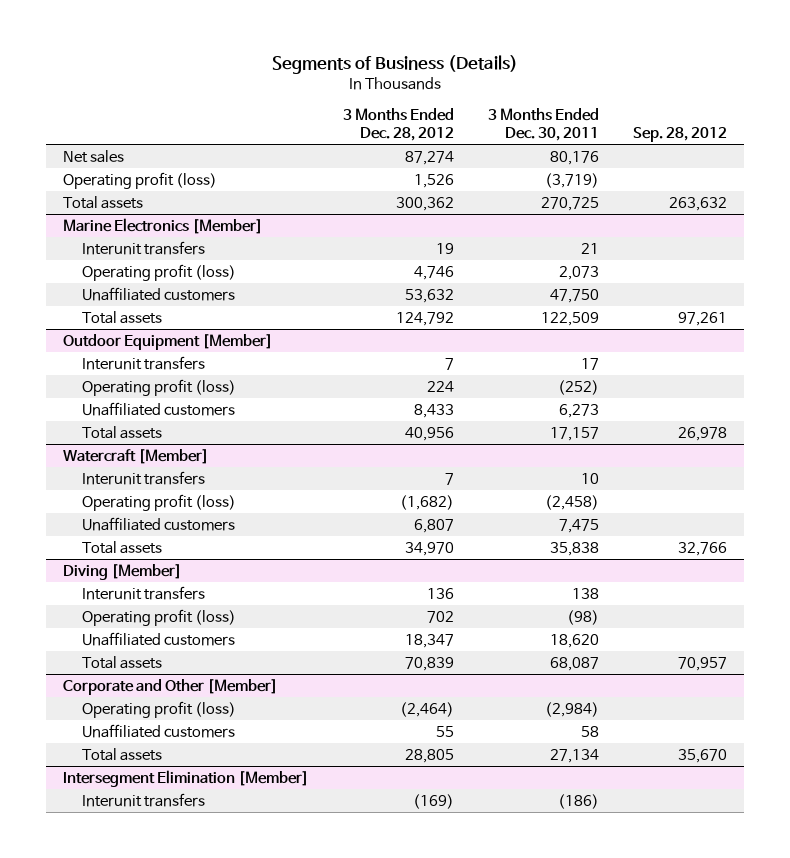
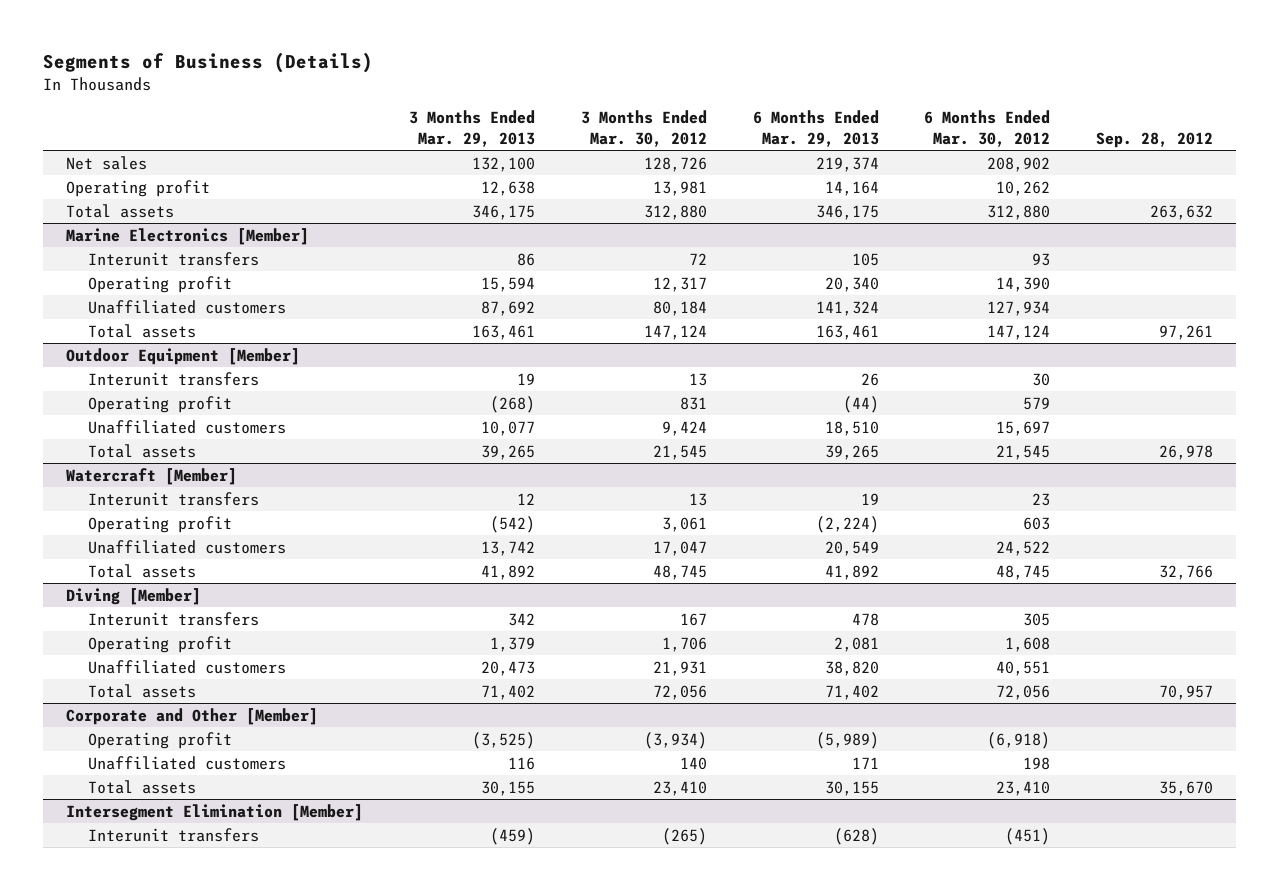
- | 3 Months Ended Dec. 28, 2012 | 3 Months Ended Dec. 30, 2011 | Sep. 28, 2012
+ | 3 Months Ended Mar. 29, 2013 | 3 Months Ended Mar. 30, 2012 | 6 Months Ended Mar. 29, 2013 | 6 Months Ended Mar. 30, 2012 | Sep. 28, 2012
- Operating profit (loss) | 1,526 | (3,719) |
+ Operating profit | 12,638 | 13,981 | 14,164 | 10,262 |
@ Marine Electronics [Member]
- Operating profit (loss) | 4,746 | 2,073 |
+ Operating profit | 15,594 | 12,317 | 20,340 | 14,390 |
@ Outdoor Equipment [Member]
- Operating profit (loss) | 224 | (252) |
+ Operating profit | (268) | 831 | (44) | 579 |
@ Watercraft [Member]
- Operating profit (loss) | (1,682) | (2,458) |
+ Operating profit | (542) | 3,061 | (2,224) | 603 |
@ Diving [Member]
- Operating profit (loss) | 702 | (98) |
+ Operating profit | 1,379 | 1,706 | 2,081 | 1,608 |
@ Corporate and Other [Member]
- Operating profit (loss) | (2,464) | (2,984) |
+ Operating profit | (3,525) | (3,934) | (5,989) | (6,918) |

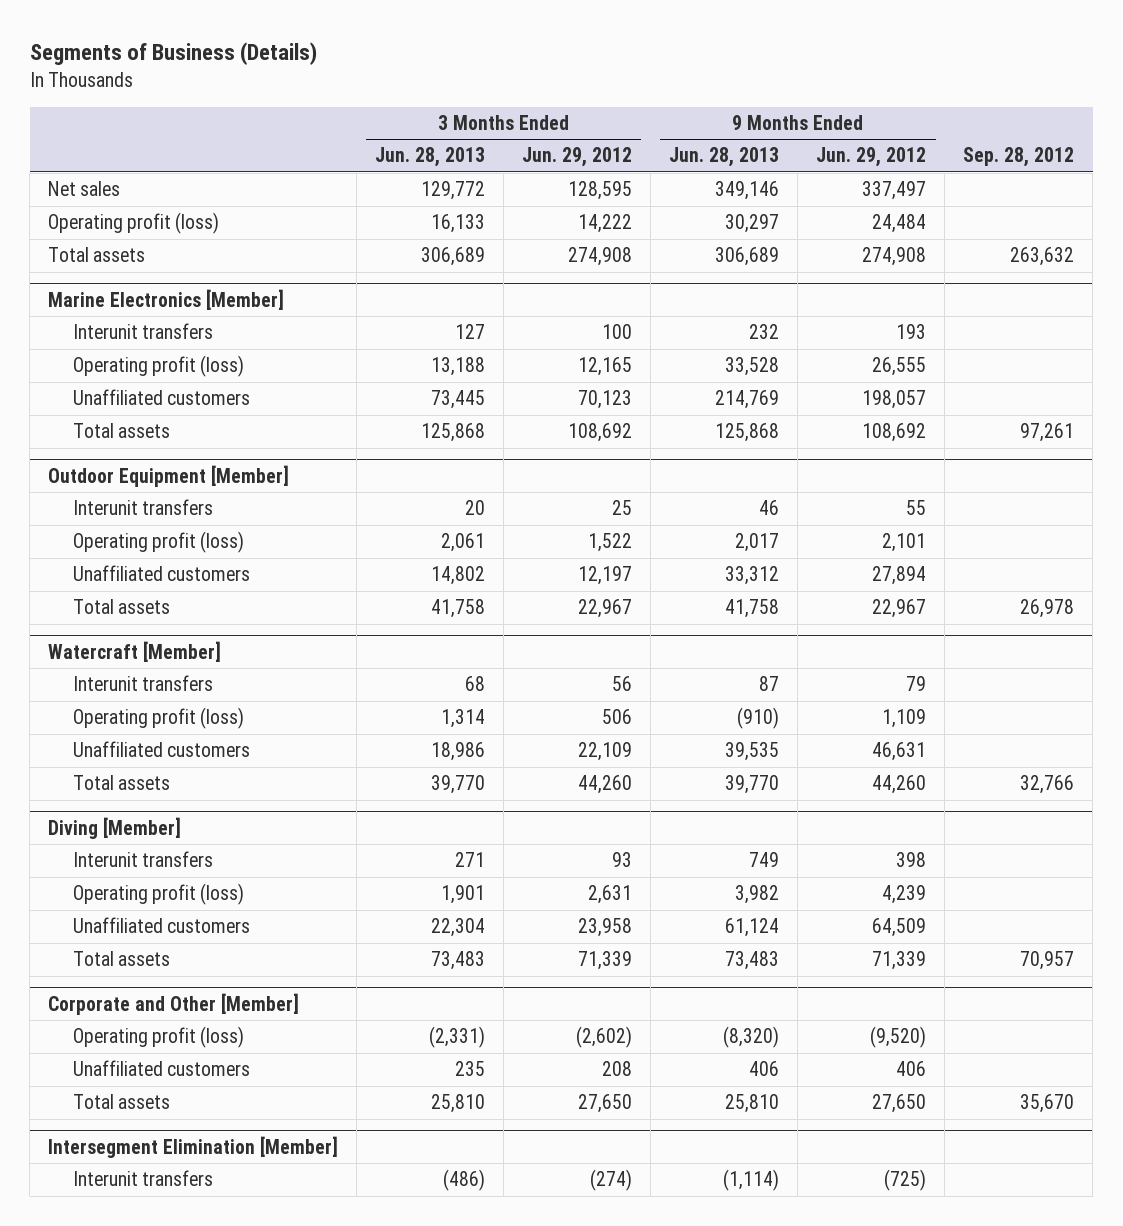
- | 3 Months Ended Mar. 29, 2013 | 3 Months Ended Mar. 30, 2012 | 6 Months Ended Mar. 29, 2013 | 6 Months Ended Mar. 30, 2012 | Sep. 28, 2012
+ | 3 Months Ended Jun. 28, 2013 | 3 Months Ended Jun. 29, 2012 | 9 Months Ended Jun. 28, 2013 | 9 Months Ended Jun. 29, 2012 | Sep. 28, 2012
- Operating profit | 12,638 | 13,981 | 14,164 | 10,262 |
+ Operating profit (loss) | 16,133 | 14,222 | 30,297 | 24,484 |
@ Marine Electronics [Member]
- Operating profit | 15,594 | 12,317 | 20,340 | 14,390 |
+ Operating profit (loss) | 13,188 | 12,165 | 33,528 | 26,555 |
@ Outdoor Equipment [Member]
- Operating profit | (268) | 831 | (44) | 579 |
+ Operating profit (loss) | 2,061 | 1,522 | 2,017 | 2,101 |
@ Watercraft [Member]
- Operating profit | (542) | 3,061 | (2,224) | 603 |
+ Operating profit (loss) | 1,314 | 506 | (910) | 1,109 |
@ Diving [Member]
- Operating profit | 1,379 | 1,706 | 2,081 | 1,608 |
+ Operating profit (loss) | 1,901 | 2,631 | 3,982 | 4,239 |
@ Corporate and Other [Member]
- Operating profit | (3,525) | (3,934) | (5,989) | (6,918) |
+ Operating profit (loss) | (2,331) | (2,602) | (8,320) | (9,520) |

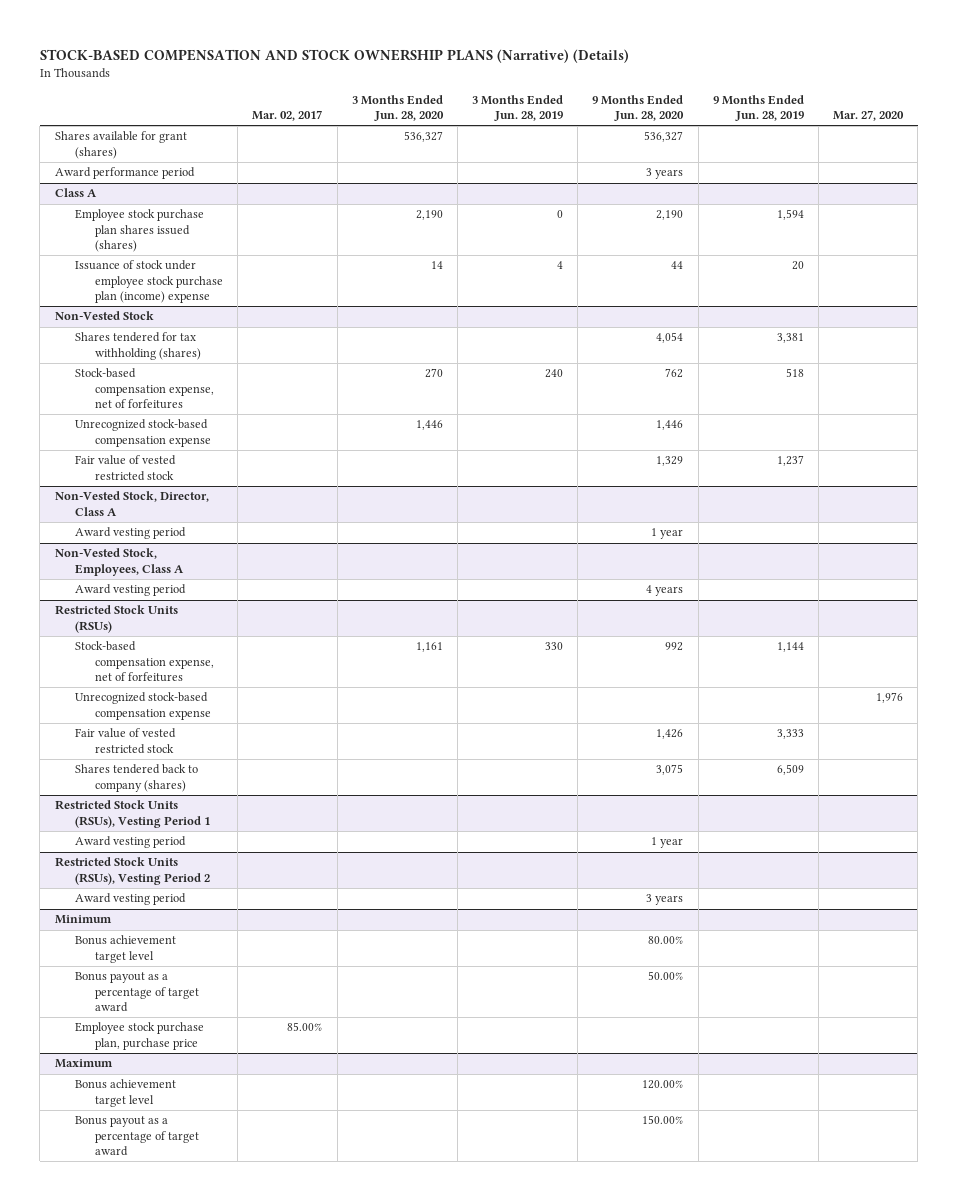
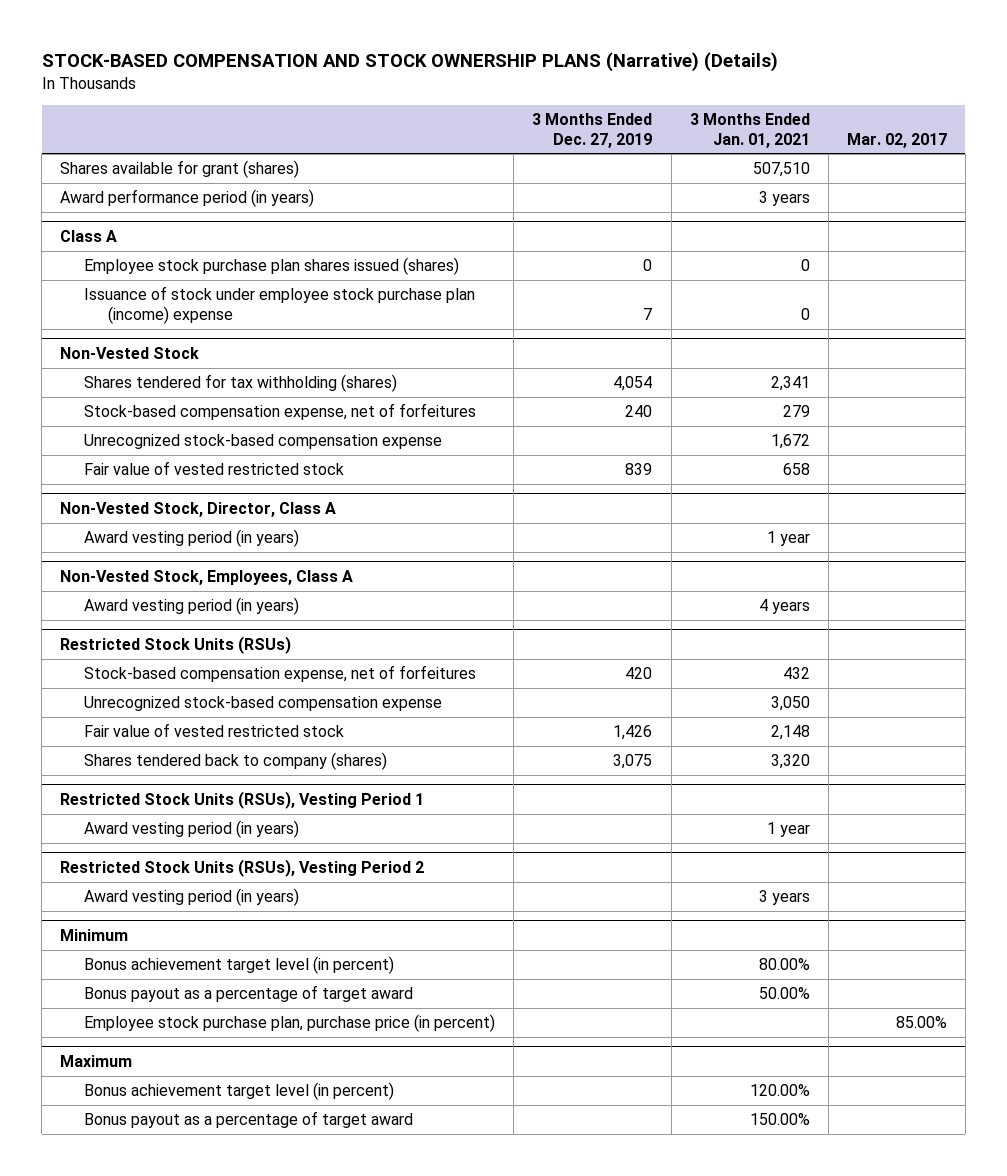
- | Mar. 02, 2017 | 3 Months Ended Jun. 28, 2020 | 3 Months Ended Jun. 28, 2019 | 9 Months Ended Jun. 28, 2020 | 9 Months Ended Jun. 28, 2019 | Mar. 27, 2020
+ | 3 Months Ended Dec. 27, 2019 | 3 Months Ended Jan. 01, 2021 | Mar. 02, 2017
- Award performance period | | | | 3 years | |
+ Award performance period (in years) | | 3 years |
@ Non-Vested Stock, Director, Class A
- Award vesting period | | | | 1 year | |
+ Award vesting period (in years) | | 1 year |
@ Non-Vested Stock, Employees, Class A
- Award vesting period | | | | 4 years | |
+ Award vesting period (in years) | | 4 years |
@ Restricted Stock Units (RSUs), Vesting Period 1
- Award vesting period | | | | 1 year | |
+ Award vesting period (in years) | | 1 year |
@ Restricted Stock Units (RSUs), Vesting Period 2
- Award vesting period | | | | 3 years | |
+ Award vesting period (in years) | | 3 years |
@ Minimum
- Bonus achievement target level | | | | 80.00% | |
+ Bonus achievement target level (in percent) | | 80.00% |
- Employee stock purchase plan, purchase price | 85.00% | | | | |
+ Employee stock purchase plan, purchase price (in percent) | | | 85.00%
@ Maximum
- Bonus achievement target level | | | | 120.00% | |
+ Bonus achievement target level (in percent) | | 120.00% |

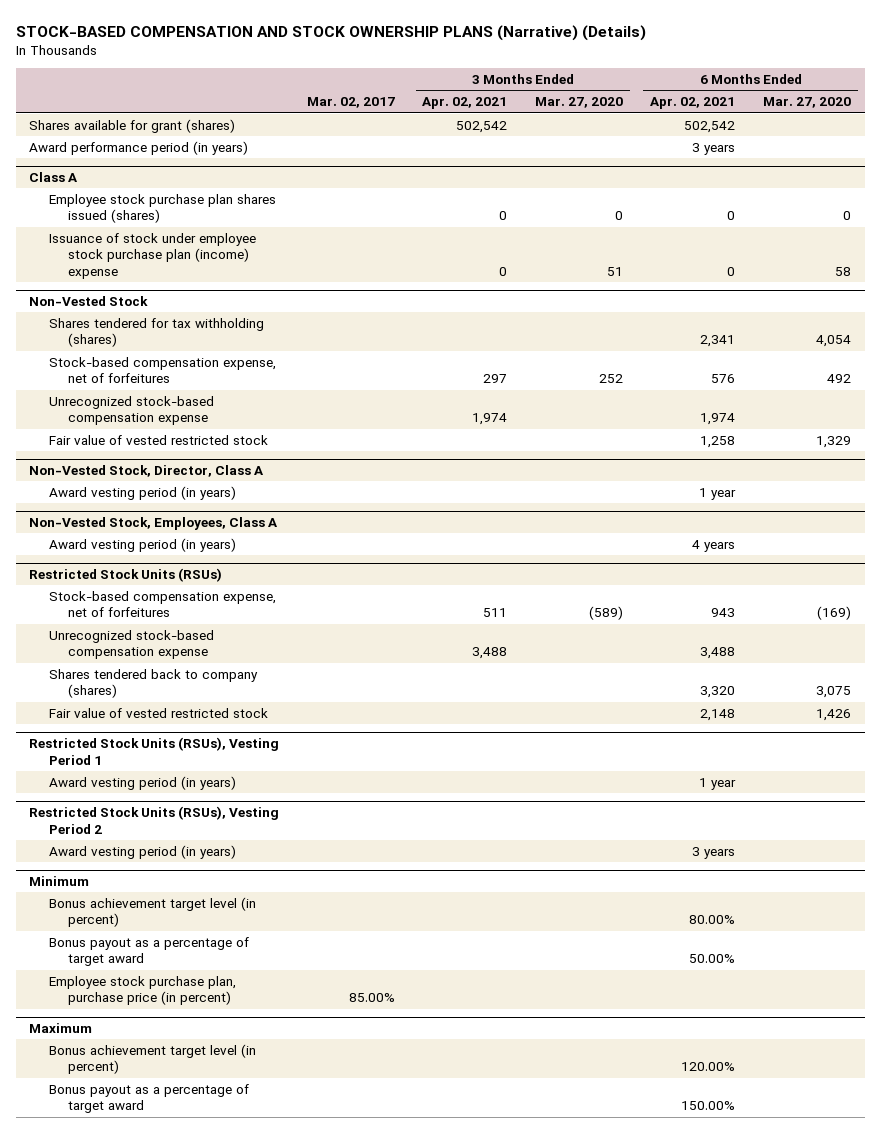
- | 3 Months Ended Dec. 27, 2019 | 3 Months Ended Jan. 01, 2021 | Mar. 02, 2017
+ | Mar. 02, 2017 | 3 Months Ended Apr. 02, 2021 | 3 Months Ended Mar. 27, 2020 | 6 Months Ended Apr. 02, 2021 | 6 Months Ended Mar. 27, 2020
@ Restricted Stock Units (RSUs)
moved down: Fair value of vested restricted stock | | | | 2,148 | 1,426

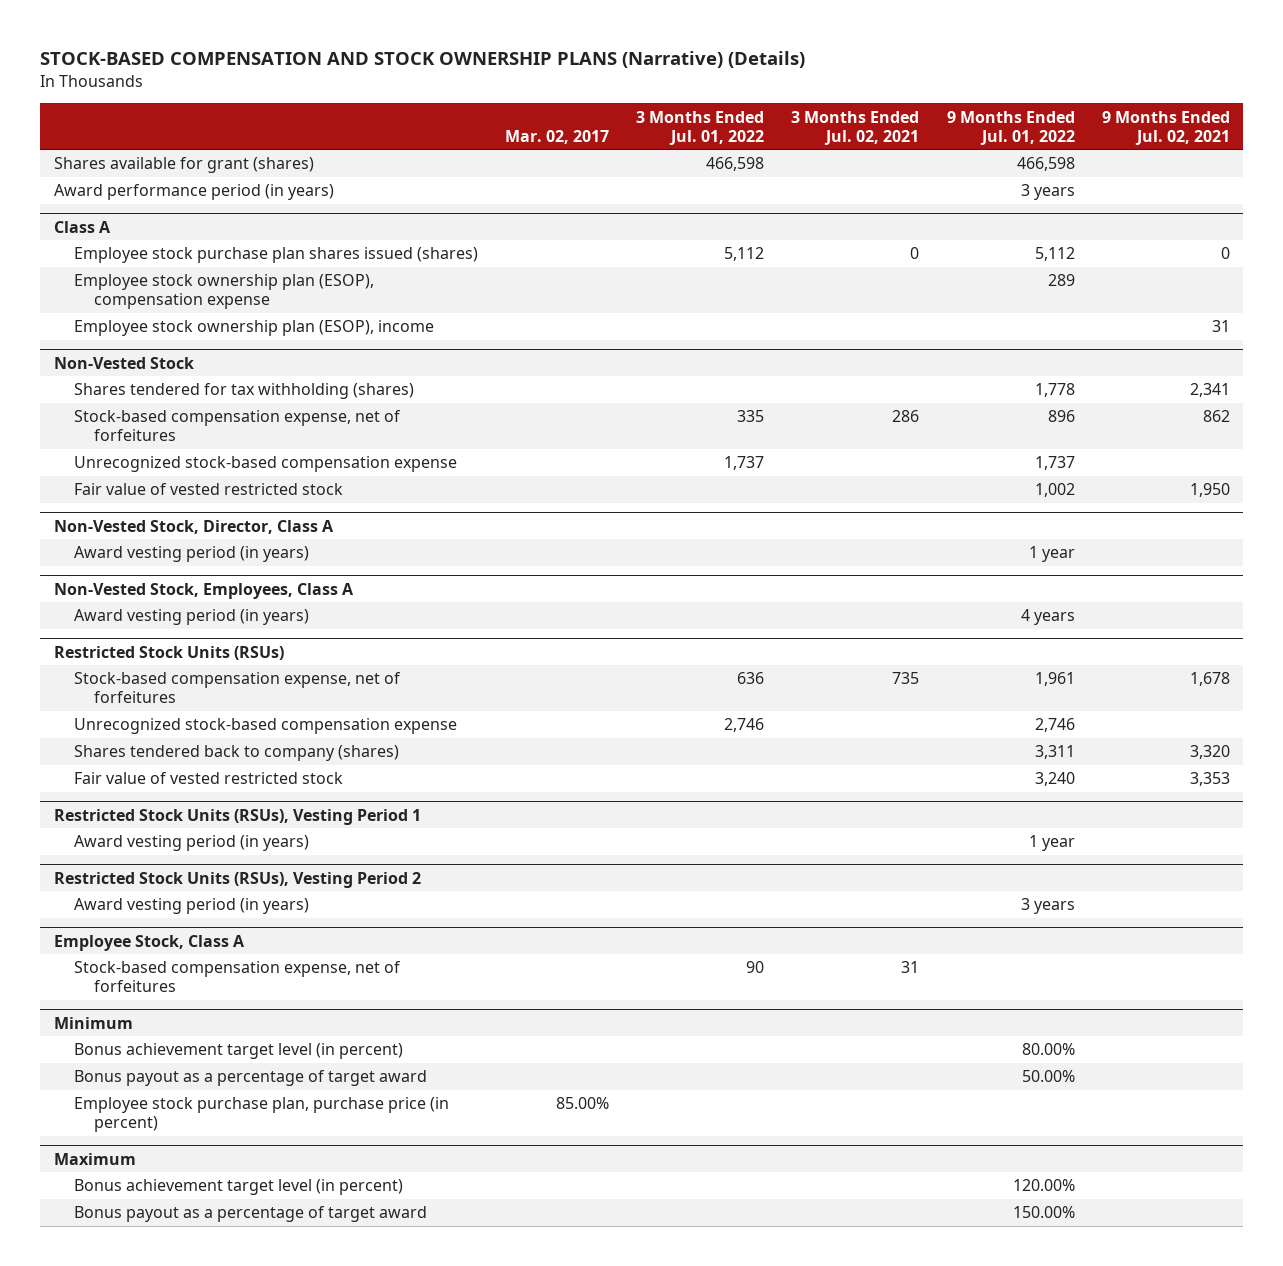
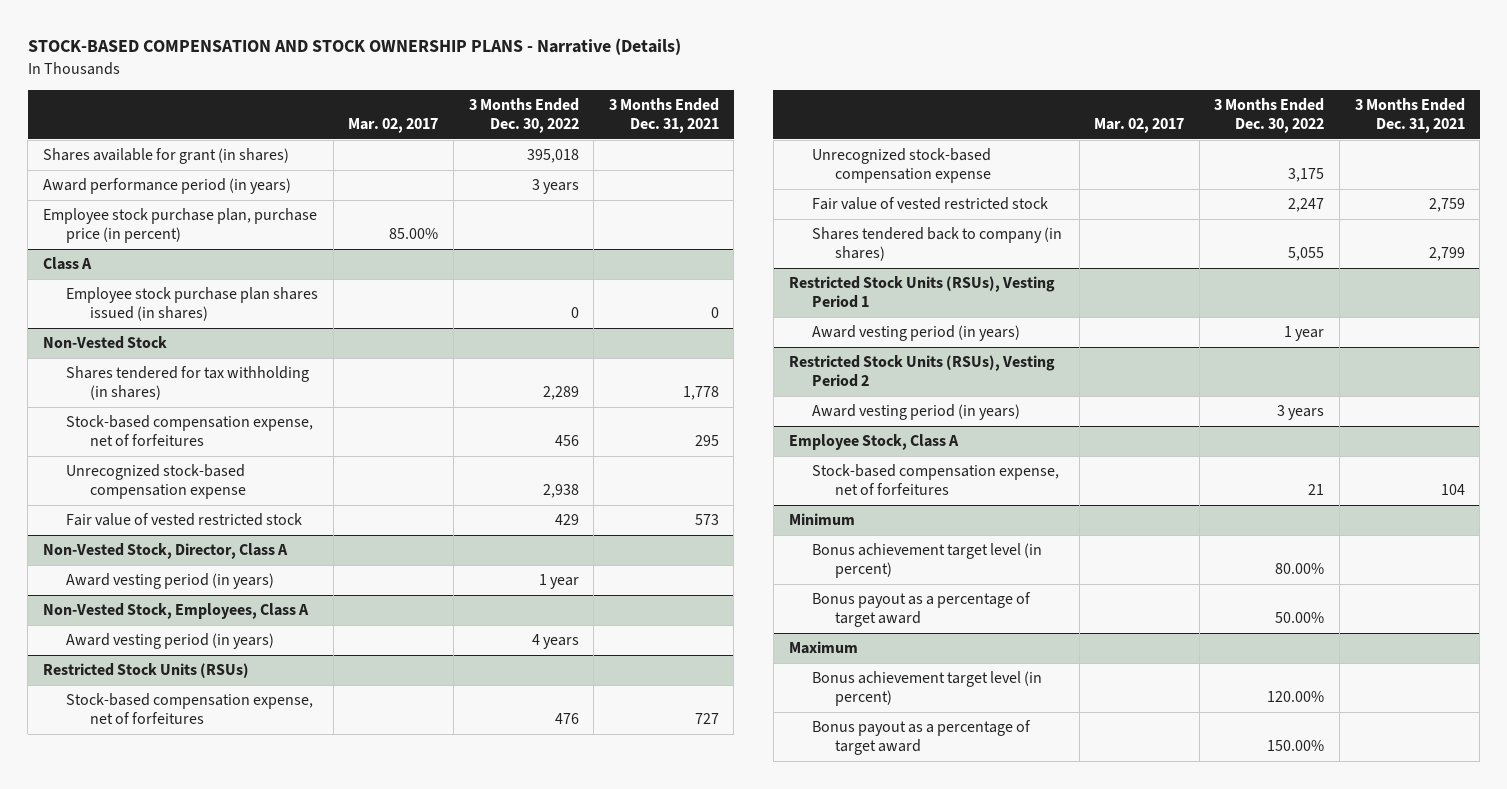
- STOCK-BASED COMPENSATION AND STOCK OWNERSHIP PLANS (Narrative) (Details)
+ STOCK-BASED COMPENSATION AND STOCK OWNERSHIP PLANS - Narrative (Details)
- | Mar. 02, 2017 | 3 Months Ended Jul. 01, 2022 | 3 Months Ended Jul. 02, 2021 | 9 Months Ended Jul. 01, 2022 | 9 Months Ended Jul. 02, 2021
+ | Mar. 02, 2017 | 3 Months Ended Dec. 30, 2022 | 3 Months Ended Dec. 31, 2021
- Shares available for grant (shares) | | 466,598 | | 466,598 |
+ Shares available for grant (in shares) | | 395,018 |
+ Employee stock purchase plan, purchase price (in percent) | 85.00% | |
@ Class A
- Employee stock purchase plan shares issued (shares) | | 5,112 | 0 | 5,112 | 0
- Employee stock ownership plan (ESOP), compensation expense | | | | 289 |
- Employee stock ownership plan (ESOP), income | | | | | 31
+ Employee stock purchase plan shares issued (in shares) | | 0 | 0
@ Non-Vested Stock
- Shares tendered for tax withholding (shares) | | | | 1,778 | 2,341
+ Shares tendered for tax withholding (in shares) | | 2,289 | 1,778
@ Restricted Stock Units (RSUs)
- Shares tendered back to company (shares) | | | | 3,311 | 3,320
+ Shares tendered back to company (in shares) | | 5,055 | 2,799
@ Minimum
- Employee stock purchase plan, purchase price (in percent) | 85.00% | | | |

